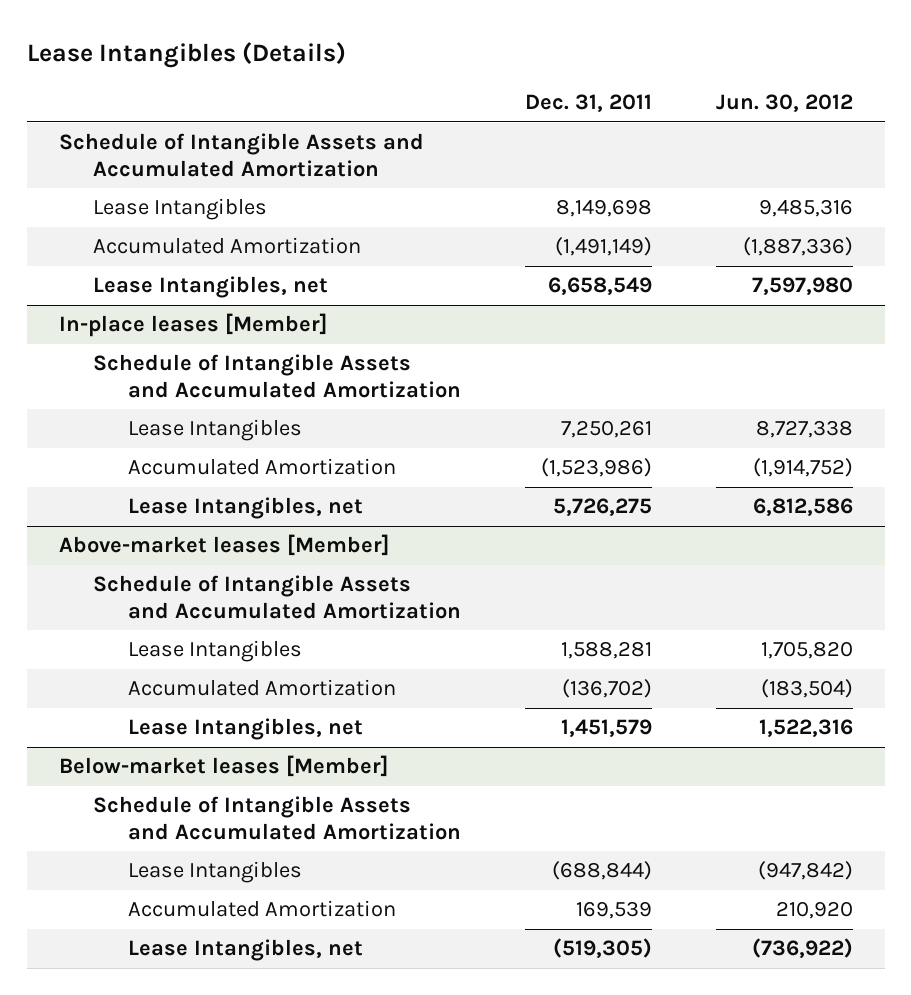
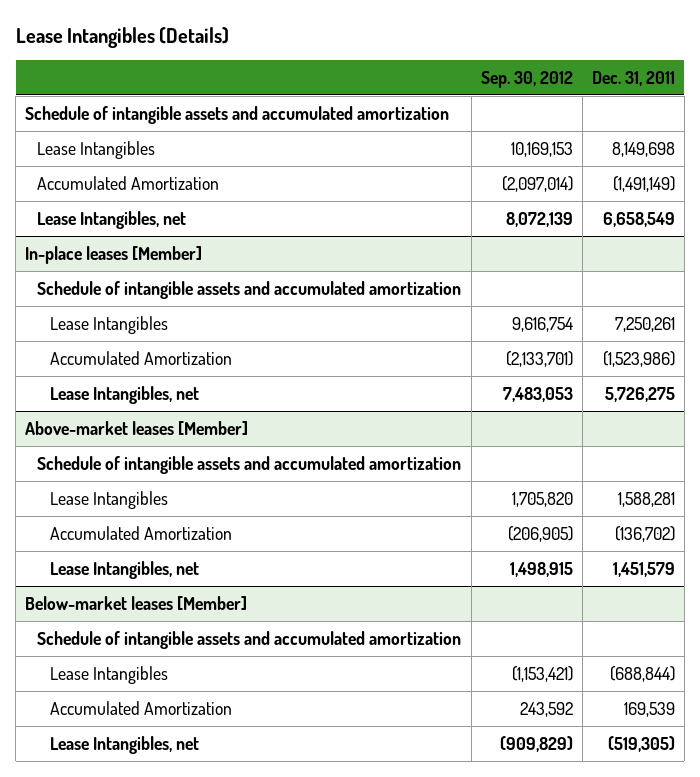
- | Dec. 31, 2011 | Jun. 30, 2012
+ | Sep. 30, 2012 | Dec. 31, 2011
- Schedule of Intangible Assets and Accumulated Amortization
+ Schedule of intangible assets and accumulated amortization
@ In-place leases [Member]
- Schedule of Intangible Assets and Accumulated Amortization
+ Schedule of intangible assets and accumulated amortization
@ Above-market leases [Member]
- Schedule of Intangible Assets and Accumulated Amortization
+ Schedule of intangible assets and accumulated amortization
@ Below-market leases [Member]
- Schedule of Intangible Assets and Accumulated Amortization
+ Schedule of intangible assets and accumulated amortization

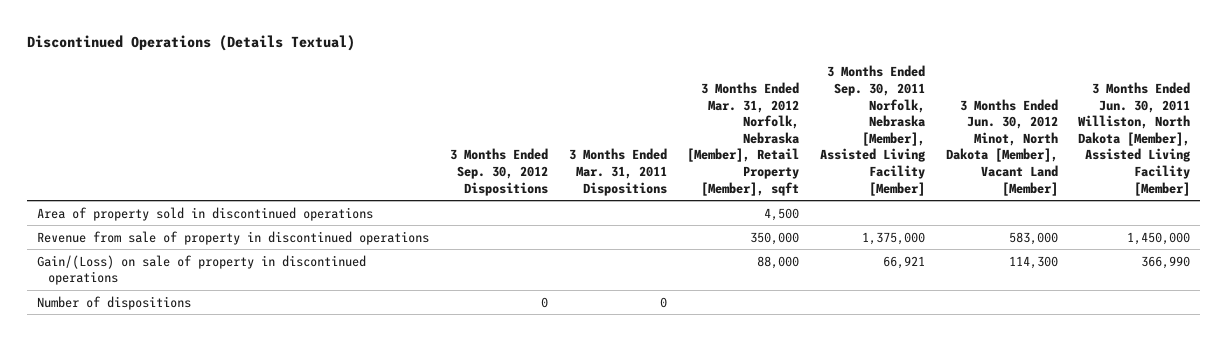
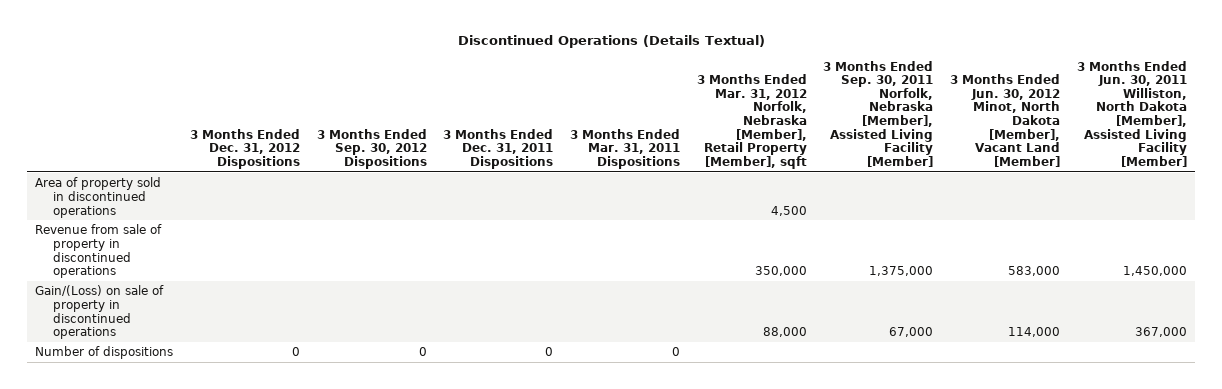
- | 3 Months Ended Sep. 30, 2012 Dispositions | 3 Months Ended Mar. 31, 2011 Dispositions | 3 Months Ended Mar. 31, 2012 Norfolk, Nebraska [Member], Retail Property [Member], sqft | 3 Months Ended Sep. 30, 2011 Norfolk, Nebraska [Member], Assisted Living Facility [Member] | 3 Months Ended Jun. 30, 2012 Minot, North Dakota [Member], Vacant Land [Member] | 3 Months Ended Jun. 30, 2011 Williston, North Dakota [Member], Assisted Living Facility [Member]
+ | 3 Months Ended Dec. 31, 2012 Dispositions | 3 Months Ended Sep. 30, 2012 Dispositions | 3 Months Ended Dec. 31, 2011 Dispositions | 3 Months Ended Mar. 31, 2011 Dispositions | 3 Months Ended Mar. 31, 2012 Norfolk, Nebraska [Member], Retail Property [Member], sqft | 3 Months Ended Sep. 30, 2011 Norfolk, Nebraska [Member], Assisted Living Facility [Member] | 3 Months Ended Jun. 30, 2012 Minot, North Dakota [Member], Vacant Land [Member] | 3 Months Ended Jun. 30, 2011 Williston, North Dakota [Member], Assisted Living Facility [Member]
- Gain/(Loss) on sale of property in discontinued operations | | | 88,000 | 66,921 | 114,300 | 366,990
+ Gain/(Loss) on sale of property in discontinued operations | | | | | 88,000 | 67,000 | 114,000 | 367,000

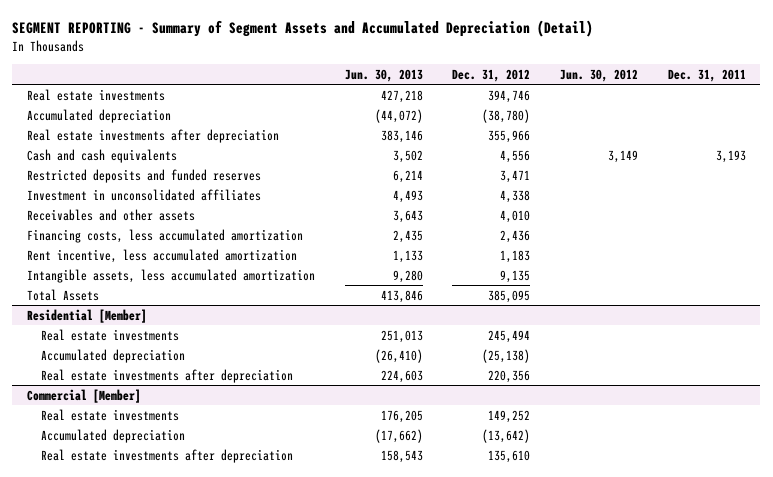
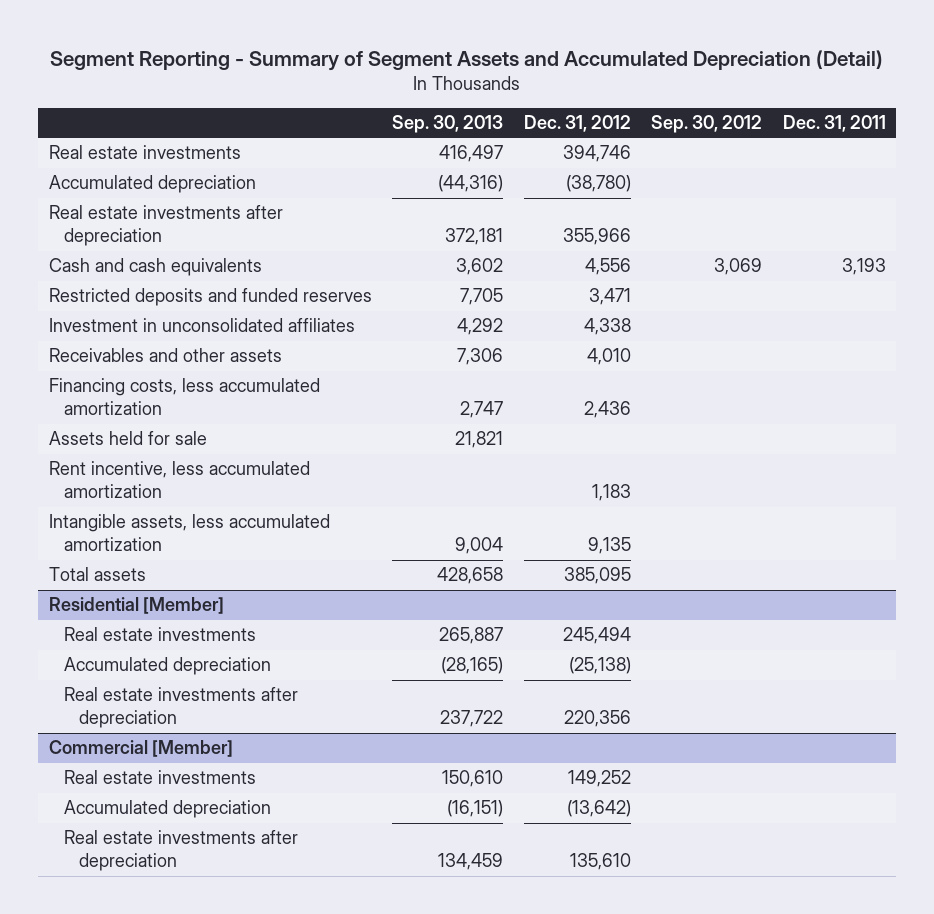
- SEGMENT REPORTING - Summary of Segment Assets and Accumulated Depreciation (Detail)
+ Segment Reporting - Summary of Segment Assets and Accumulated Depreciation (Detail)
- | Jun. 30, 2013 | Dec. 31, 2012 | Jun. 30, 2012 | Dec. 31, 2011
+ | Sep. 30, 2013 | Dec. 31, 2012 | Sep. 30, 2012 | Dec. 31, 2011
+ Assets held for sale | 21,821 | | |
- Total Assets | 413,846 | 385,095 | |
+ Total assets | 428,658 | 385,095 | |

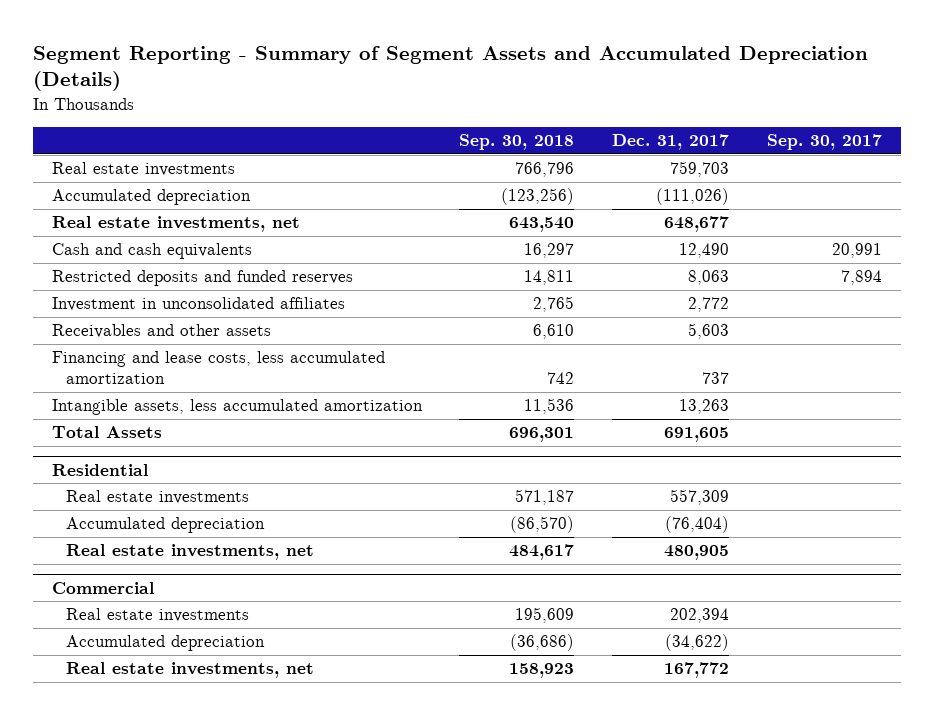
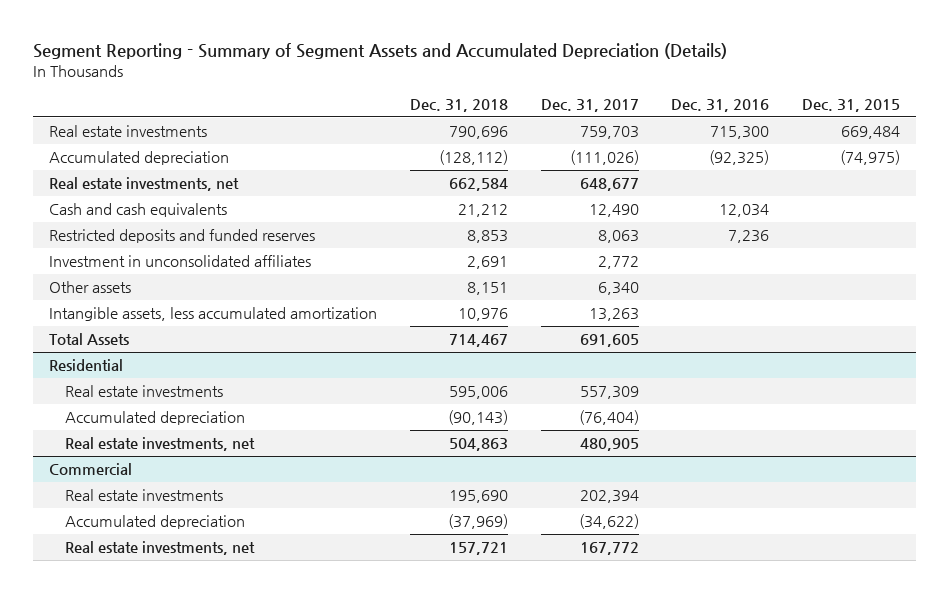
- | Sep. 30, 2018 | Dec. 31, 2017 | Sep. 30, 2017
+ | Dec. 31, 2018 | Dec. 31, 2017 | Dec. 31, 2016 | Dec. 31, 2015
- Receivables and other assets | 6,610 | 5,603 |
- Financing and lease costs, less accumulated amortization | 742 | 737 |
+ Other assets | 8,151 | 6,340 | |

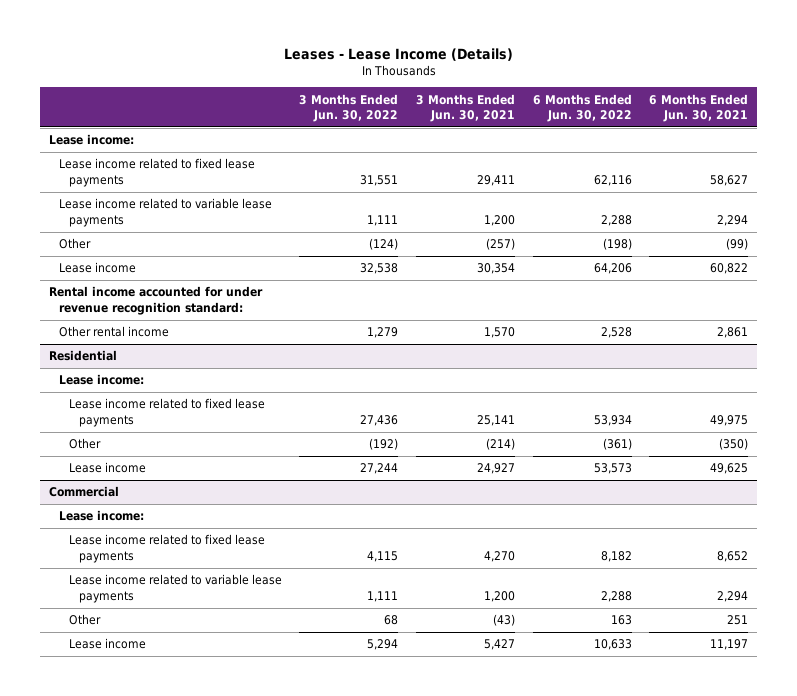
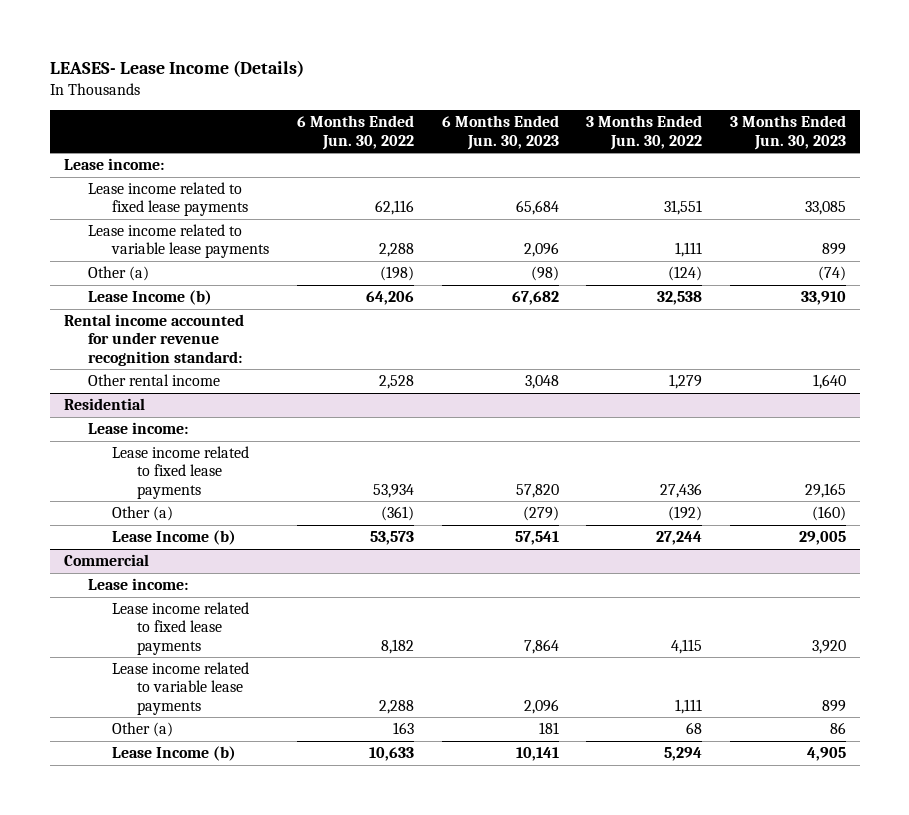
- Leases - Lease Income (Details)
+ LEASES- Lease Income (Details)
- | 3 Months Ended Jun. 30, 2022 | 3 Months Ended Jun. 30, 2021 | 6 Months Ended Jun. 30, 2022 | 6 Months Ended Jun. 30, 2021
+ | 6 Months Ended Jun. 30, 2022 | 6 Months Ended Jun. 30, 2023 | 3 Months Ended Jun. 30, 2022 | 3 Months Ended Jun. 30, 2023
- Other | (124) | (257) | (198) | (99)
- Lease income | 32,538 | 30,354 | 64,206 | 60,822
+ Other (a) | (198) | (98) | (124) | (74)
+ Lease Income (b) | 64,206 | 67,682 | 32,538 | 33,910
@ Residential
- Other | (192) | (214) | (361) | (350)
- Lease income | 27,244 | 24,927 | 53,573 | 49,625
+ Other (a) | (361) | (279) | (192) | (160)
+ Lease Income (b) | 53,573 | 57,541 | 27,244 | 29,005
@ Commercial
- Other | 68 | (43) | 163 | 251
- Lease income | 5,294 | 5,427 | 10,633 | 11,197
+ Other (a) | 163 | 181 | 68 | 86
+ Lease Income (b) | 10,633 | 10,141 | 5,294 | 4,905

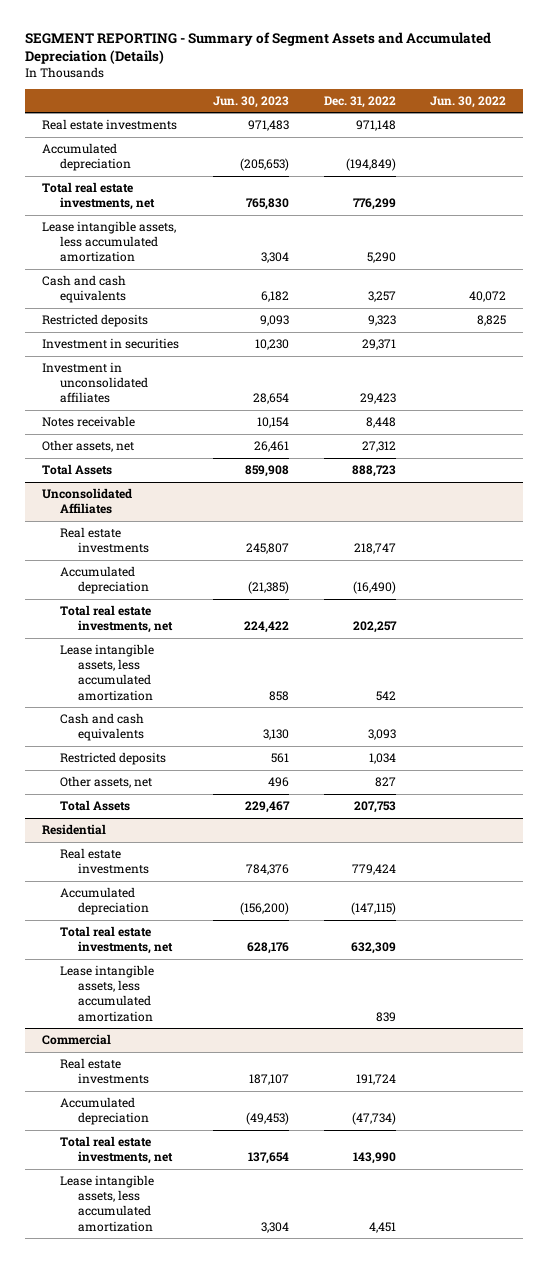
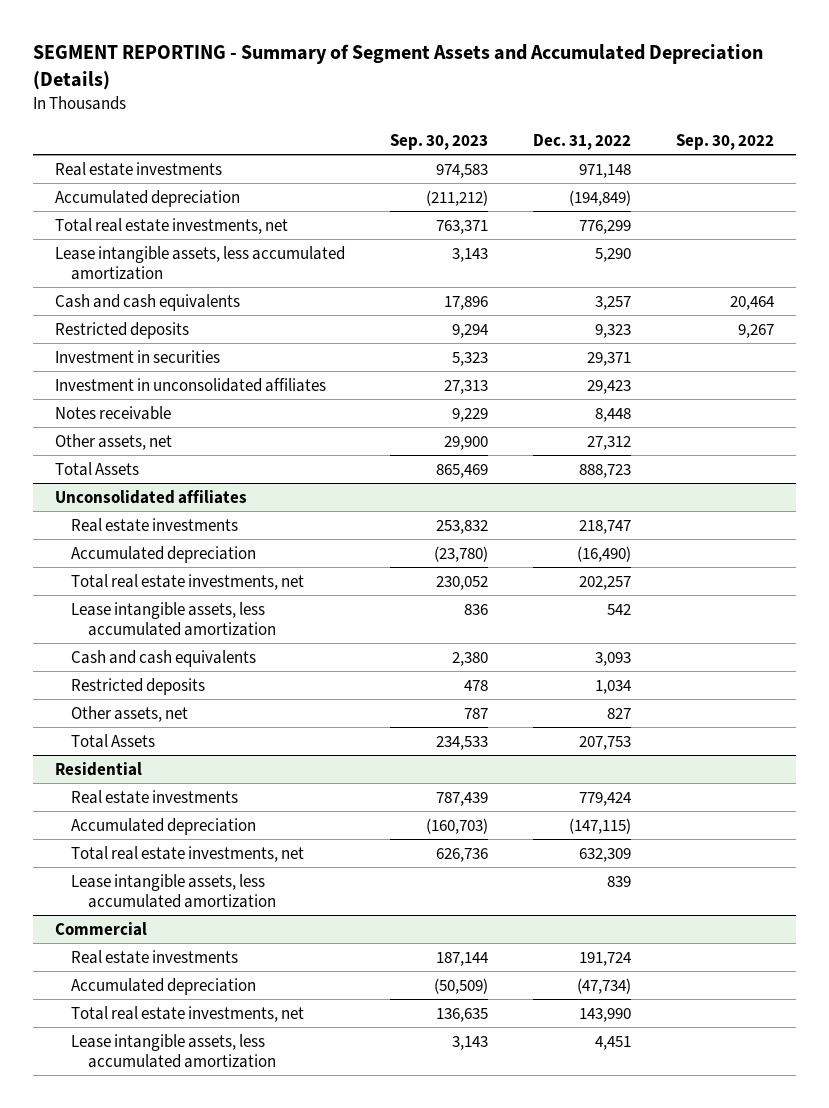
- | Jun. 30, 2023 | Dec. 31, 2022 | Jun. 30, 2022
+ | Sep. 30, 2023 | Dec. 31, 2022 | Sep. 30, 2022
- Unconsolidated Affiliates
+ Unconsolidated affiliates

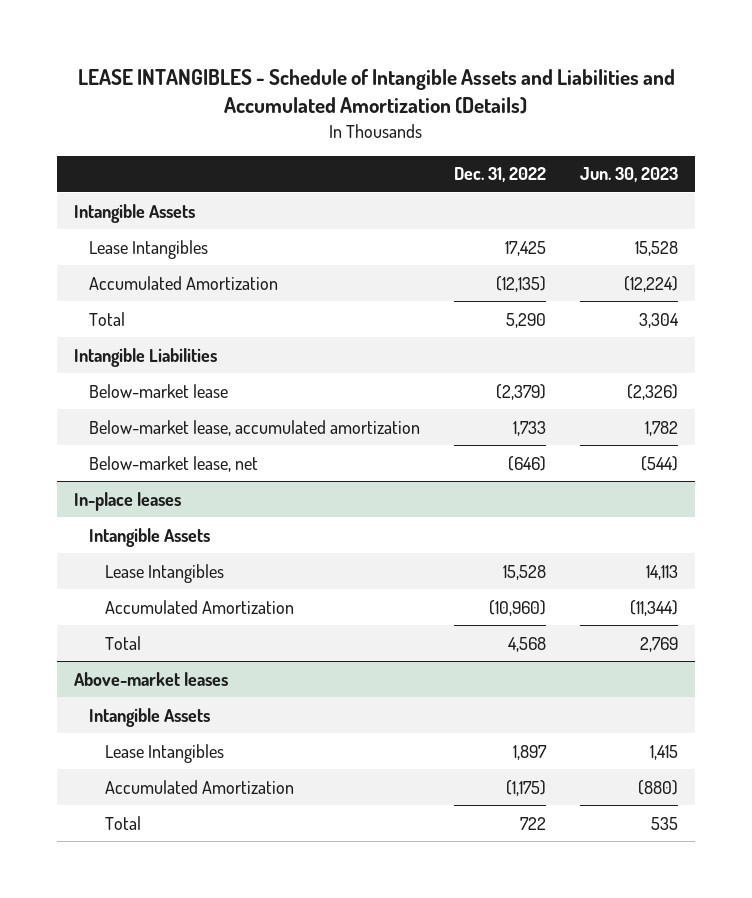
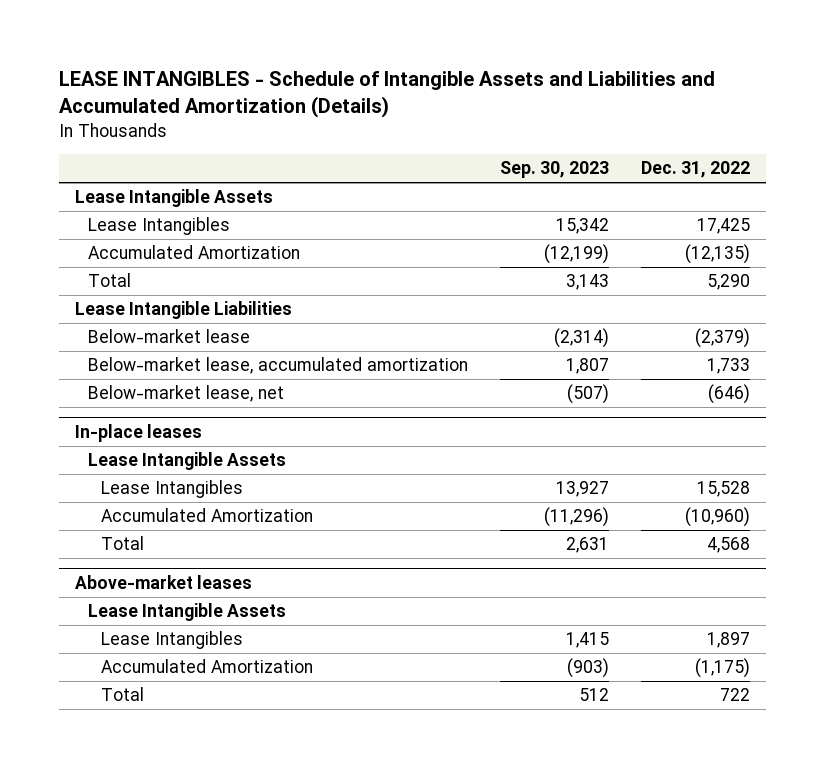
- | Dec. 31, 2022 | Jun. 30, 2023
+ | Sep. 30, 2023 | Dec. 31, 2022
- Intangible Assets
+ Lease Intangible Assets
- Intangible Liabilities
+ Lease Intangible Liabilities
@ In-place leases
- Intangible Assets
+ Lease Intangible Assets
@ Above-market leases
- Intangible Assets
+ Lease Intangible Assets

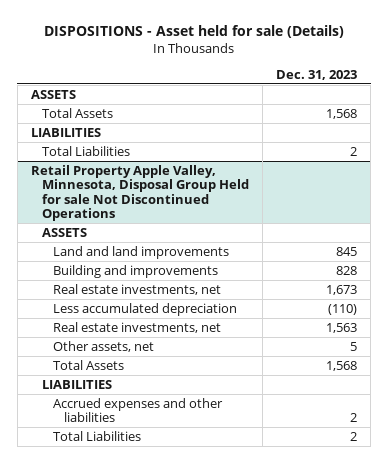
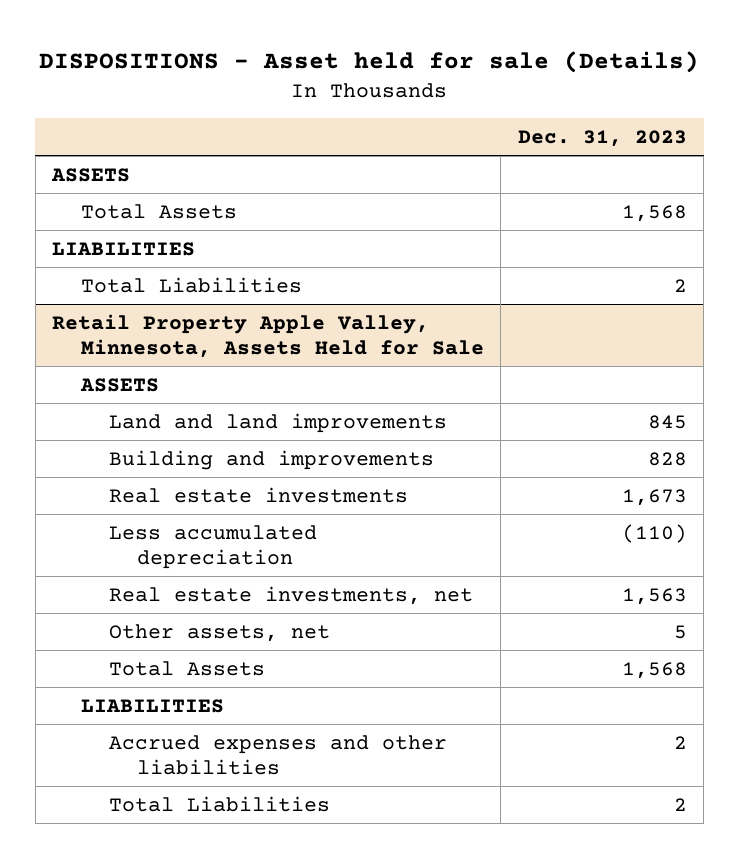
- Retail Property Apple Valley, Minnesota, Disposal Group Held for sale Not Discontinued Operations
+ Retail Property Apple Valley, Minnesota, Assets Held for Sale
- Real estate investments, net | 1,673
+ Real estate investments | 1,673

